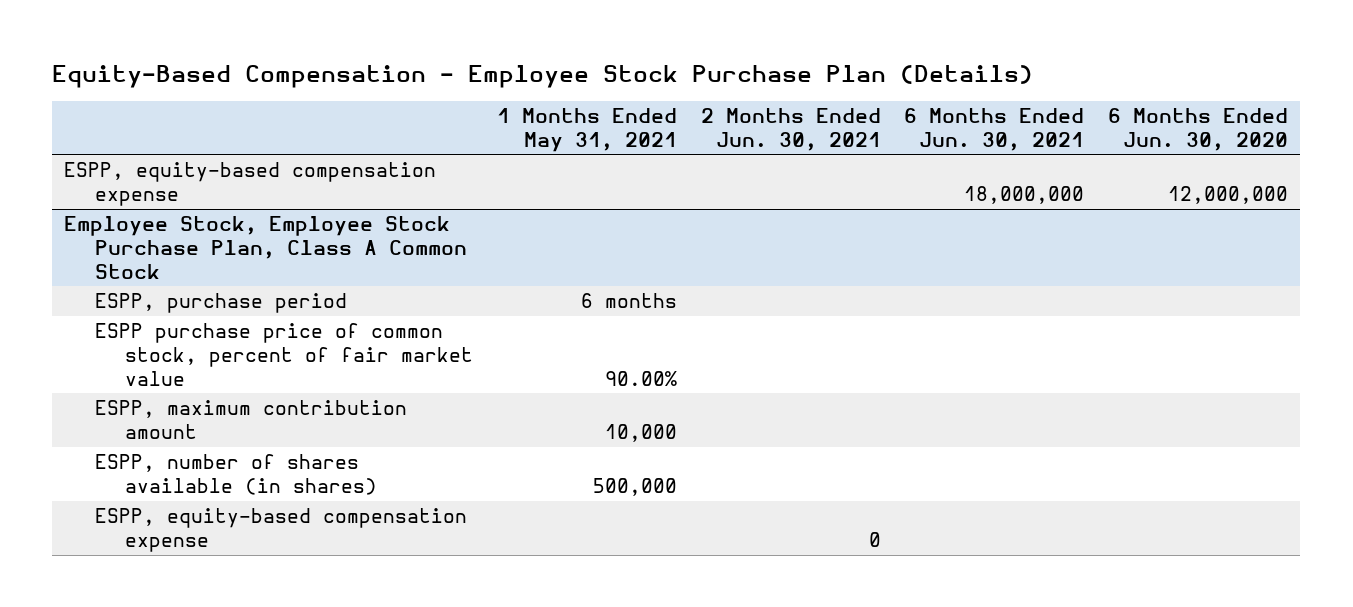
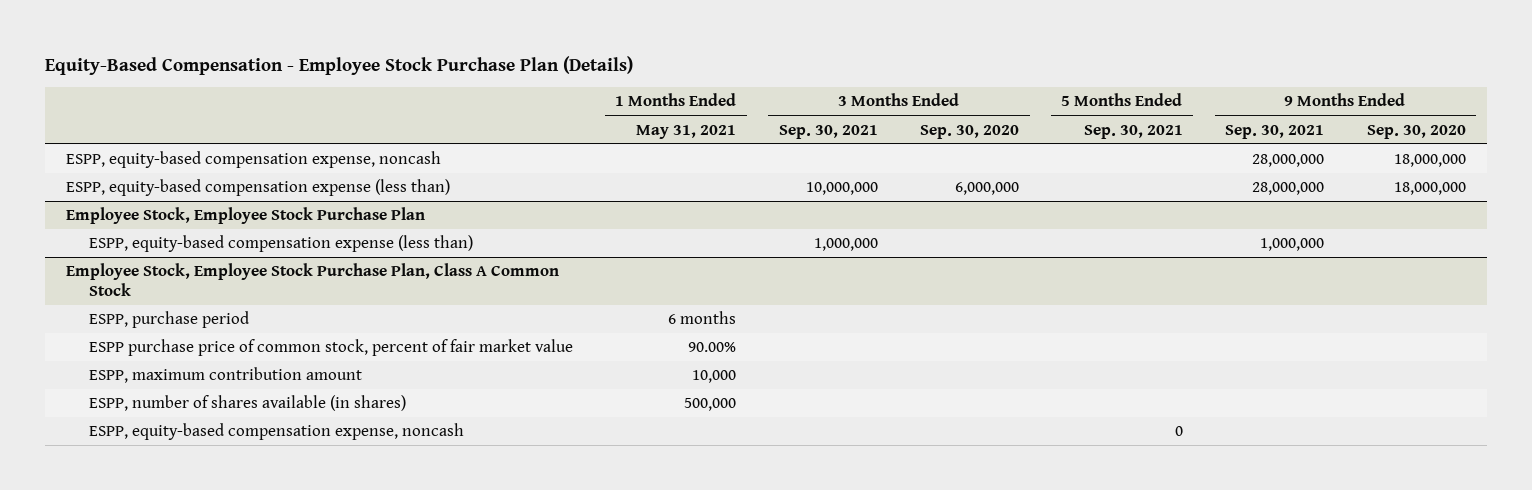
- | 1 Months Ended May 31, 2021 | 2 Months Ended Jun. 30, 2021 | 6 Months Ended Jun. 30, 2021 | 6 Months Ended Jun. 30, 2020
+ | 1 Months Ended May 31, 2021 | 3 Months Ended Sep. 30, 2021 | 3 Months Ended Sep. 30, 2020 | 5 Months Ended Sep. 30, 2021 | 9 Months Ended Sep. 30, 2021 | 9 Months Ended Sep. 30, 2020
- ESPP, equity-based compensation expense | | | 18,000,000 | 12,000,000
+ ESPP, equity-based compensation expense, noncash | | | | | 28,000,000 | 18,000,000
+ ESPP, equity-based compensation expense (less than) | | 10,000,000 | 6,000,000 | | 28,000,000 | 18,000,000
+ Employee Stock, Employee Stock Purchase Plan
+ ESPP, equity-based compensation expense (less than) | | 1,000,000 | | | 1,000,000 |
@ Employee Stock, Employee Stock Purchase Plan, Class A Common Stock
- ESPP, equity-based compensation expense | | 0 | |
+ ESPP, equity-based compensation expense, noncash | | | | 0 | |

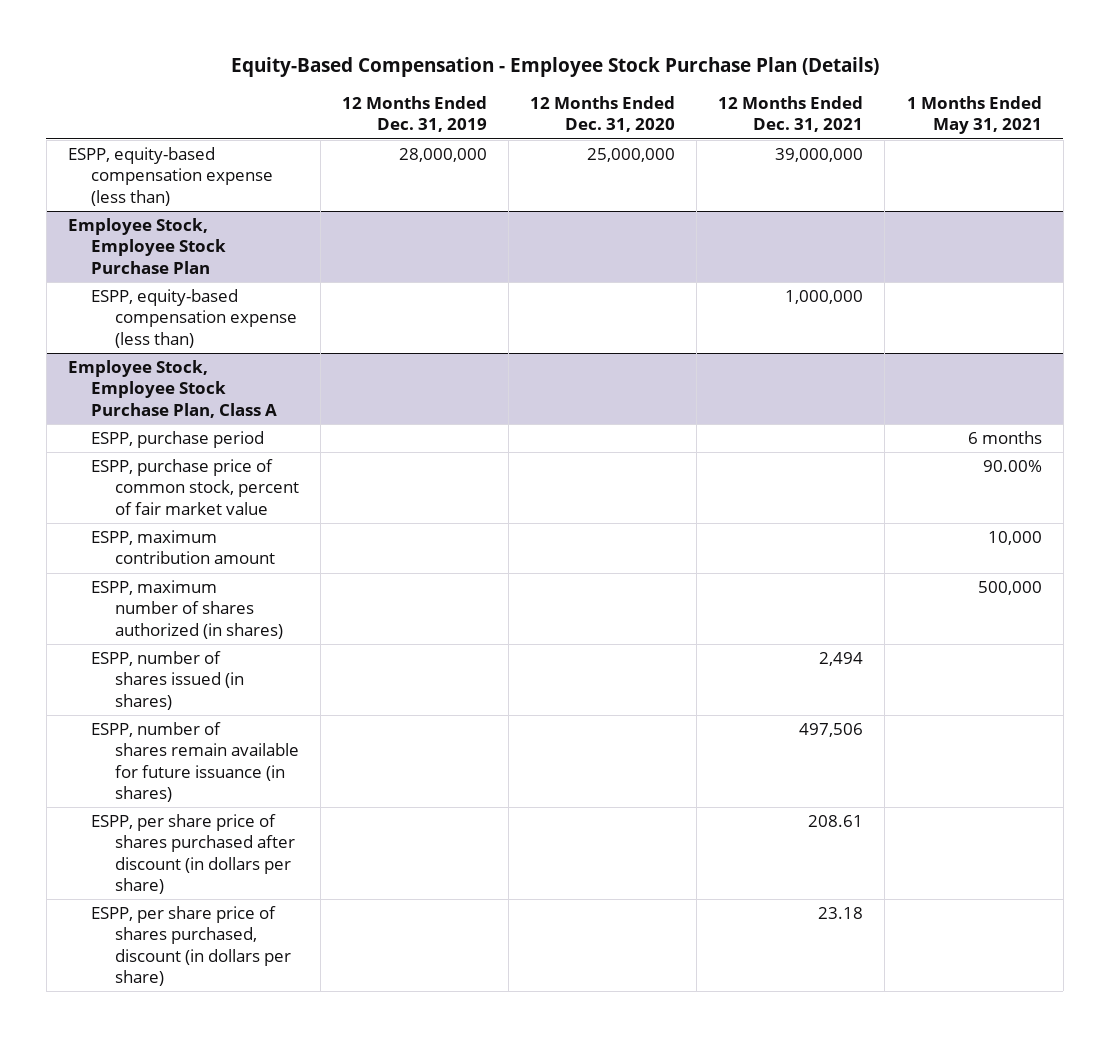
- | 1 Months Ended May 31, 2021 | 3 Months Ended Sep. 30, 2021 | 3 Months Ended Sep. 30, 2020 | 5 Months Ended Sep. 30, 2021 | 9 Months Ended Sep. 30, 2021 | 9 Months Ended Sep. 30, 2020
+ | 12 Months Ended Dec. 31, 2019 | 12 Months Ended Dec. 31, 2020 | 12 Months Ended Dec. 31, 2021 | 1 Months Ended May 31, 2021
- ESPP, equity-based compensation expense, noncash | | | | | 28,000,000 | 18,000,000
- Employee Stock, Employee Stock Purchase Plan, Class A Common Stock
+ Employee Stock, Employee Stock Purchase Plan, Class A
- ESPP purchase price of common stock, percent of fair market value | 90.00% | | | | |
+ ESPP, purchase price of common stock, percent of fair market value | | | | 90.00%
- ESPP, number of shares available (in shares) | 500,000 | | | | |
- ESPP, equity-based compensation expense, noncash | | | | 0 | |
+ ESPP, maximum number of shares authorized (in shares) | | | | 500,000
+ ESPP, number of shares issued (in shares) | | | 2,494 |
+ ESPP, number of shares remain available for future issuance (in shares) | | | 497,506 |
+ ESPP, per share price of shares purchased after discount (in dollars per share) | | | 208.61 |
+ ESPP, per share price of shares purchased, discount (in dollars per share) | | | 23.18 |

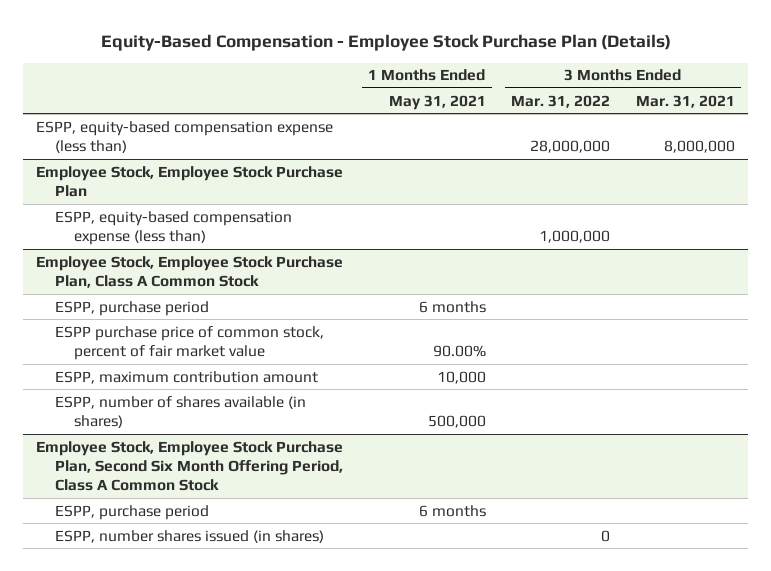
- | 12 Months Ended Dec. 31, 2019 | 12 Months Ended Dec. 31, 2020 | 12 Months Ended Dec. 31, 2021 | 1 Months Ended May 31, 2021
+ | 1 Months Ended May 31, 2021 | 3 Months Ended Mar. 31, 2022 | 3 Months Ended Mar. 31, 2021
- Employee Stock, Employee Stock Purchase Plan, Class A
+ Employee Stock, Employee Stock Purchase Plan, Class A Common Stock
- ESPP, purchase price of common stock, percent of fair market value | | | | 90.00%
+ ESPP purchase price of common stock, percent of fair market value | 90.00% | |
- ESPP, maximum number of shares authorized (in shares) | | | | 500,000
- ESPP, number of shares issued (in shares) | | | 2,494 |
- ESPP, number of shares remain available for future issuance (in shares) | | | 497,506 |
- ESPP, per share price of shares purchased after discount (in dollars per share) | | | 208.61 |
- ESPP, per share price of shares purchased, discount (in dollars per share) | | | 23.18 |
+ ESPP, number of shares available (in shares) | 500,000 | |
+ Employee Stock, Employee Stock Purchase Plan, Second Six Month Offering Period, Class A Common Stock
+ ESPP, purchase period | 6 months | |
+ ESPP, number shares issued (in shares) | | 0 |

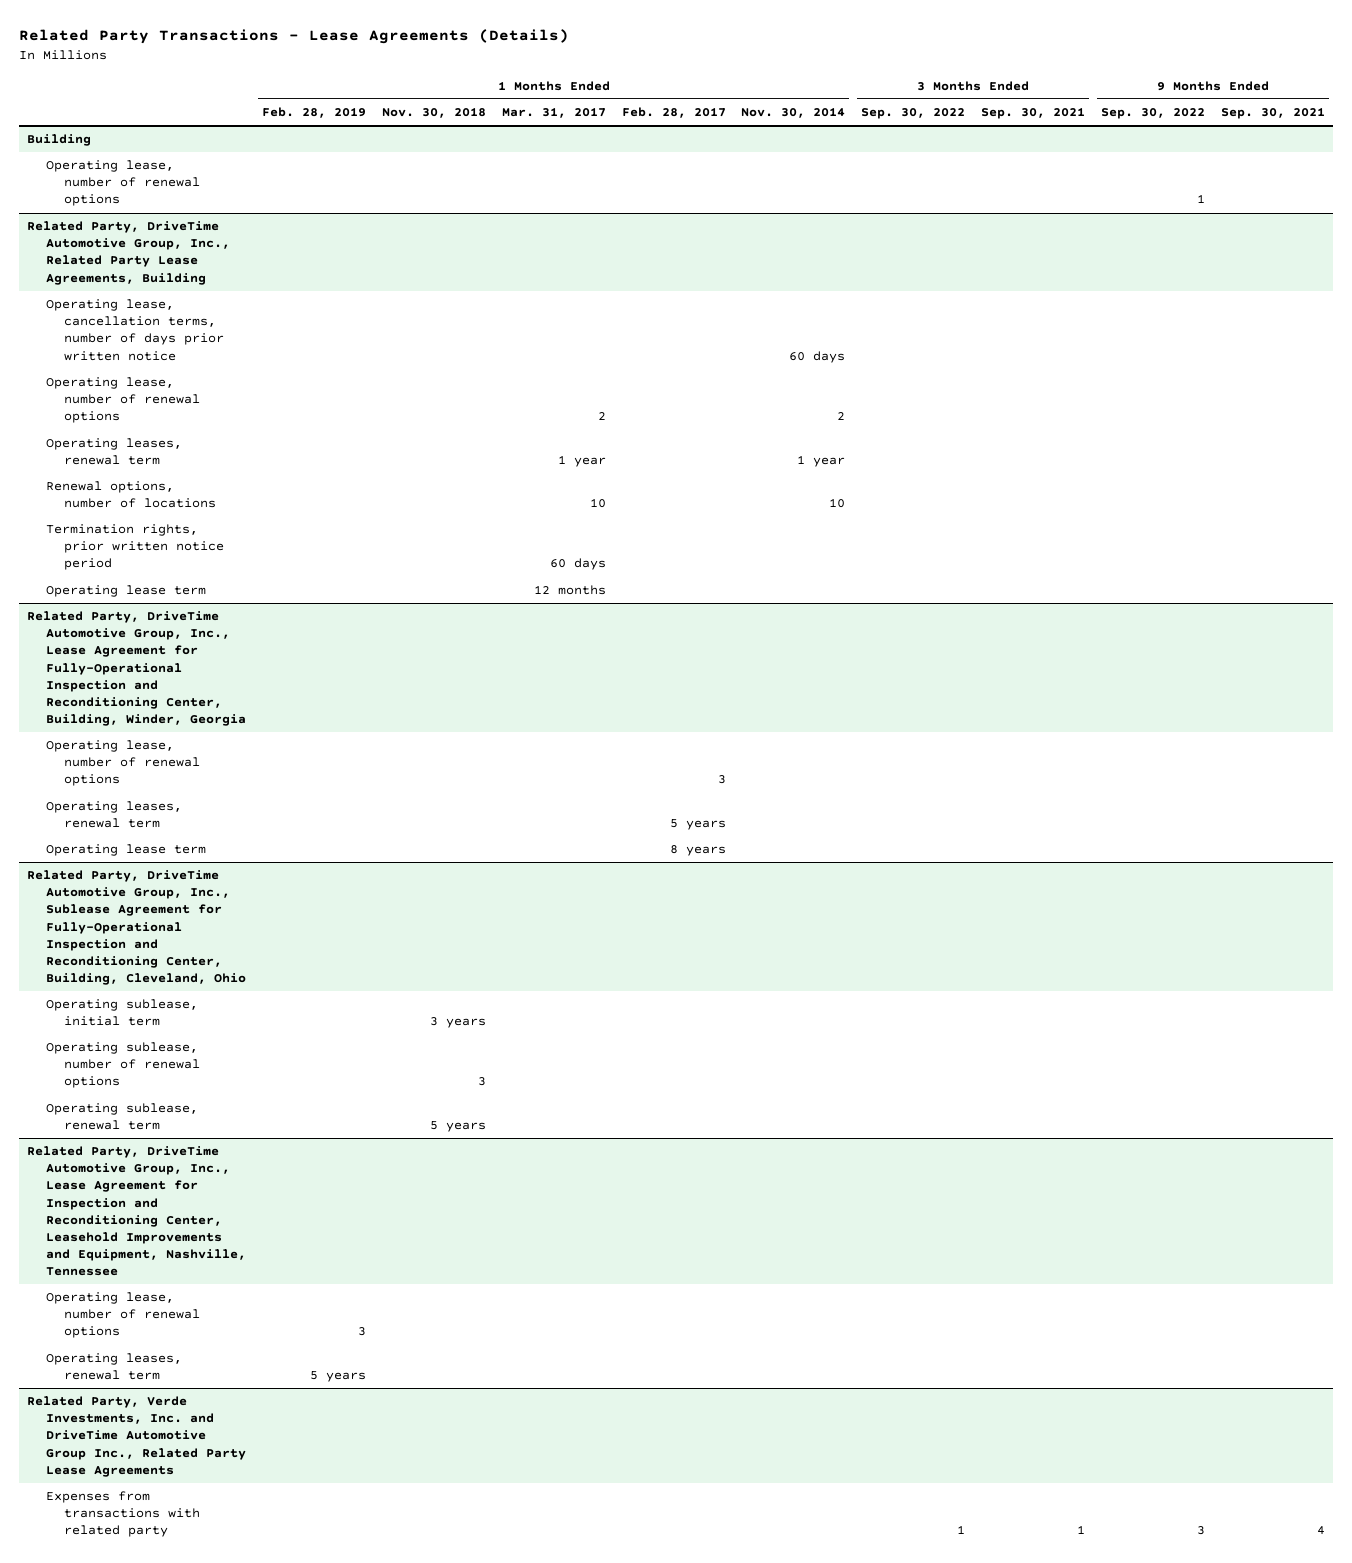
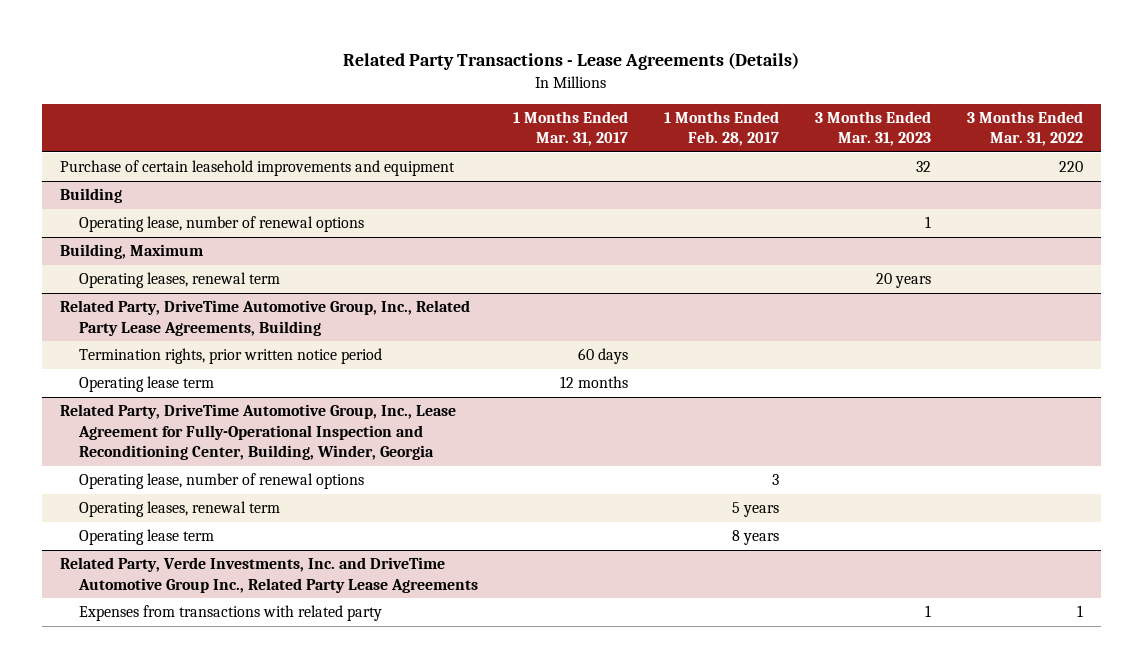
- | 1 Months Ended Feb. 28, 2019 | 1 Months Ended Nov. 30, 2018 | 1 Months Ended Mar. 31, 2017 | 1 Months Ended Feb. 28, 2017 | 1 Months Ended Nov. 30, 2014 | 3 Months Ended Sep. 30, 2022 | 3 Months Ended Sep. 30, 2021 | 9 Months Ended Sep. 30, 2022 | 9 Months Ended Sep. 30, 2021
+ | 1 Months Ended Mar. 31, 2017 | 1 Months Ended Feb. 28, 2017 | 3 Months Ended Mar. 31, 2023 | 3 Months Ended Mar. 31, 2022
+ Purchase of certain leasehold improvements and equipment | | | 32 | 220
+ Building, Maximum
+ Operating leases, renewal term | | | 20 years |
@ Related Party, DriveTime Automotive Group, Inc., Related Party Lease Agreements, Building
- Operating lease, cancellation terms, number of days prior written notice | | | | | 60 days | | | |
- Operating lease, number of renewal options | | | 2 | | 2 | | | |
- Operating leases, renewal term | | | 1 year | | 1 year | | | |
- Renewal options, number of locations | | | 10 | | 10 | | | |
- Related Party, DriveTime Automotive Group, Inc., Sublease Agreement for Fully-Operational Inspection and Reconditioning Center, Building, Cleveland, Ohio
- Operating sublease, initial term | | 3 years | | | | | | |
- Operating sublease, number of renewal options | | 3 | | | | | | |
- Operating sublease, renewal term | | 5 years | | | | | | |
- Related Party, DriveTime Automotive Group, Inc., Lease Agreement for Inspection and Reconditioning Center, Leasehold Improvements and Equipment, Nashville, Tennessee
- Operating lease, number of renewal options | 3 | | | | | | | |
- Operating leases, renewal term | 5 years | | | | | | | |

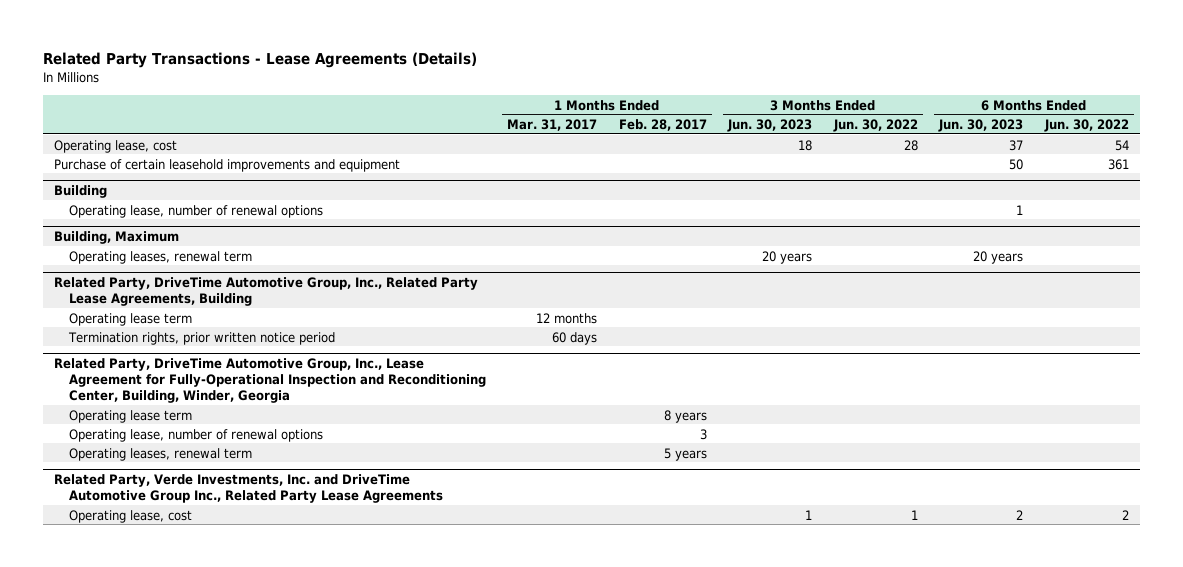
- | 1 Months Ended Mar. 31, 2017 | 1 Months Ended Feb. 28, 2017 | 3 Months Ended Mar. 31, 2023 | 3 Months Ended Mar. 31, 2022
+ | 1 Months Ended Mar. 31, 2017 | 1 Months Ended Feb. 28, 2017 | 3 Months Ended Jun. 30, 2023 | 3 Months Ended Jun. 30, 2022 | 6 Months Ended Jun. 30, 2023 | 6 Months Ended Jun. 30, 2022
+ Operating lease, cost | | | 18 | 28 | 37 | 54
@ Related Party, DriveTime Automotive Group, Inc., Related Party Lease Agreements, Building
moved down: Termination rights, prior written notice period | 60 days | | | | |
@ Related Party, DriveTime Automotive Group, Inc., Lease Agreement for Fully-Operational Inspection and Reconditioning Center, Building, Winder, Georgia
moved up: Operating lease term | | 8 years | | | |
@ Related Party, Verde Investments, Inc. and DriveTime Automotive Group Inc., Related Party Lease Agreements
- Expenses from transactions with related party | | | 1 | 1
+ Operating lease, cost | | | 1 | 1 | 2 | 2

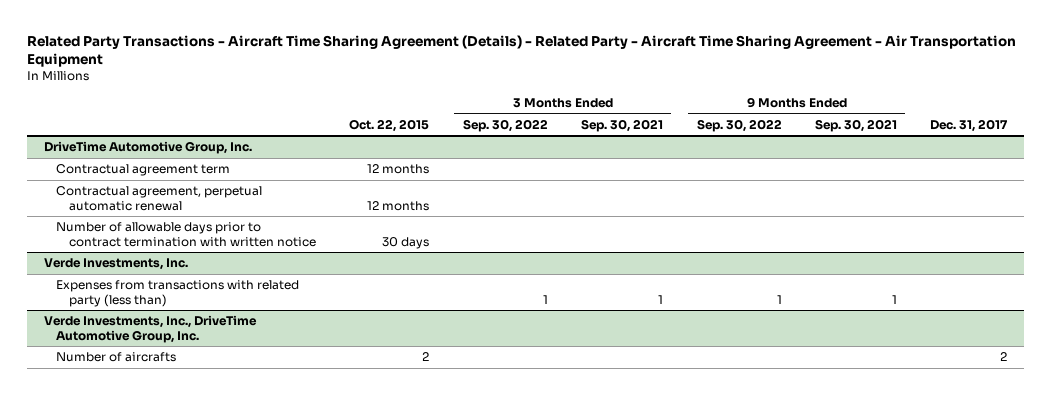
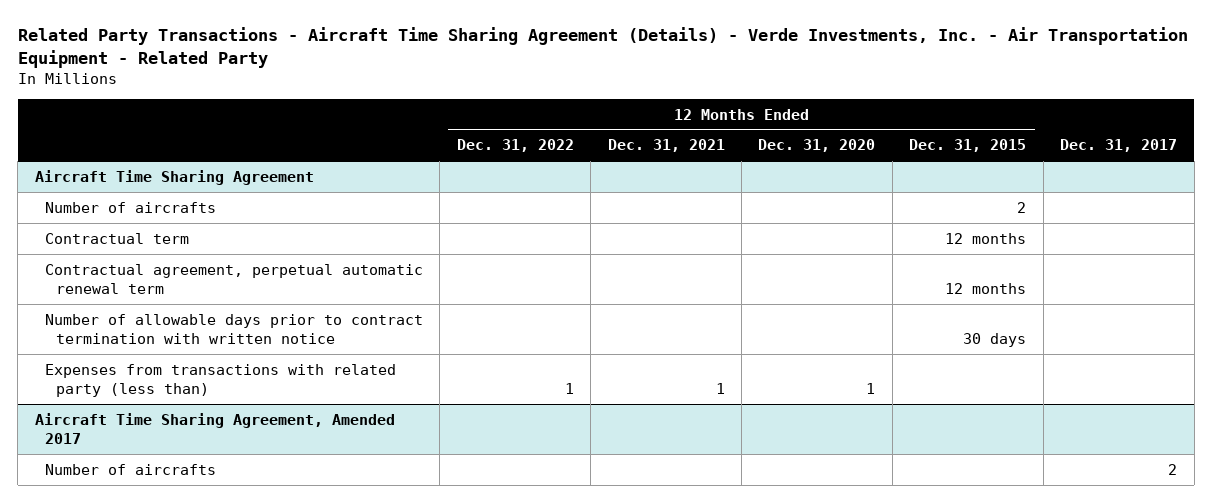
- Related Party Transactions - Aircraft Time Sharing Agreement (Details) - Related Party - Aircraft Time Sharing Agreement - Air Transportation Equipment
+ Related Party Transactions - Aircraft Time Sharing Agreement (Details) - Verde Investments, Inc. - Air Transportation Equipment - Related Party
- | Oct. 22, 2015 | 3 Months Ended Sep. 30, 2022 | 3 Months Ended Sep. 30, 2021 | 9 Months Ended Sep. 30, 2022 | 9 Months Ended Sep. 30, 2021 | Dec. 31, 2017
+ | 12 Months Ended Dec. 31, 2022 | 12 Months Ended Dec. 31, 2021 | 12 Months Ended Dec. 31, 2020 | 12 Months Ended Dec. 31, 2015 | Dec. 31, 2017
- DriveTime Automotive Group, Inc.
- Contractual agreement term | 12 months | | | | |
- Contractual agreement, perpetual automatic renewal | 12 months | | | | |
- Number of allowable days prior to contract termination with written notice | 30 days | | | | |
- Verde Investments, Inc.
- Expenses from transactions with related party (less than) | | 1 | 1 | 1 | 1 |
- Verde Investments, Inc., DriveTime Automotive Group, Inc.
+ Aircraft Time Sharing Agreement
+ Number of aircrafts | | | | 2 |
+ Contractual term | | | | 12 months |
+ Contractual agreement, perpetual automatic renewal term | | | | 12 months |
+ Number of allowable days prior to contract termination with written notice | | | | 30 days |
+ Expenses from transactions with related party (less than) | 1 | 1 | 1 | |
+ Aircraft Time Sharing Agreement, Amended 2017

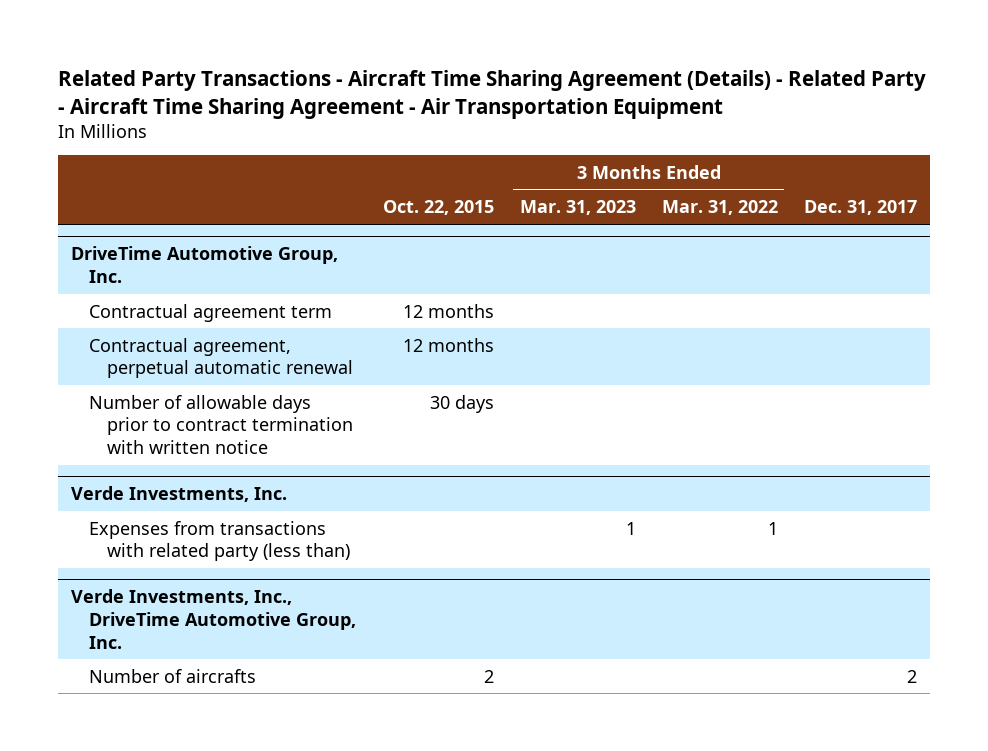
- Related Party Transactions - Aircraft Time Sharing Agreement (Details) - Verde Investments, Inc. - Air Transportation Equipment - Related Party
+ Related Party Transactions - Aircraft Time Sharing Agreement (Details) - Related Party - Aircraft Time Sharing Agreement - Air Transportation Equipment
- | 12 Months Ended Dec. 31, 2022 | 12 Months Ended Dec. 31, 2021 | 12 Months Ended Dec. 31, 2020 | 12 Months Ended Dec. 31, 2015 | Dec. 31, 2017
+ | Oct. 22, 2015 | 3 Months Ended Mar. 31, 2023 | 3 Months Ended Mar. 31, 2022 | Dec. 31, 2017
- Aircraft Time Sharing Agreement
- Number of aircrafts | | | | 2 |
- Contractual term | | | | 12 months |
- Contractual agreement, perpetual automatic renewal term | | | | 12 months |
- Number of allowable days prior to contract termination with written notice | | | | 30 days |
- Expenses from transactions with related party (less than) | 1 | 1 | 1 | |
- Aircraft Time Sharing Agreement, Amended 2017
+ DriveTime Automotive Group, Inc.
+ Contractual agreement term | 12 months | | |
+ Contractual agreement, perpetual automatic renewal | 12 months | | |
+ Number of allowable days prior to contract termination with written notice | 30 days | | |
+ Verde Investments, Inc.
+ Expenses from transactions with related party (less than) | | 1 | 1 |
+ Verde Investments, Inc., DriveTime Automotive Group, Inc.

